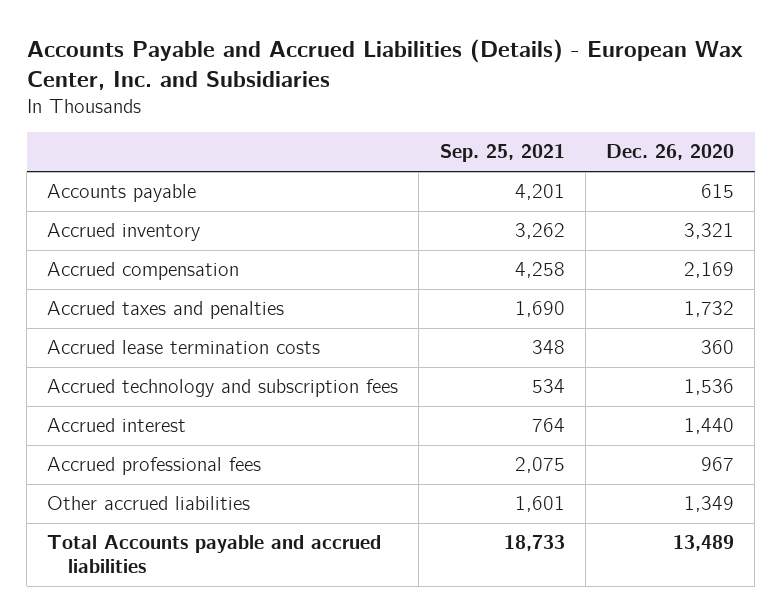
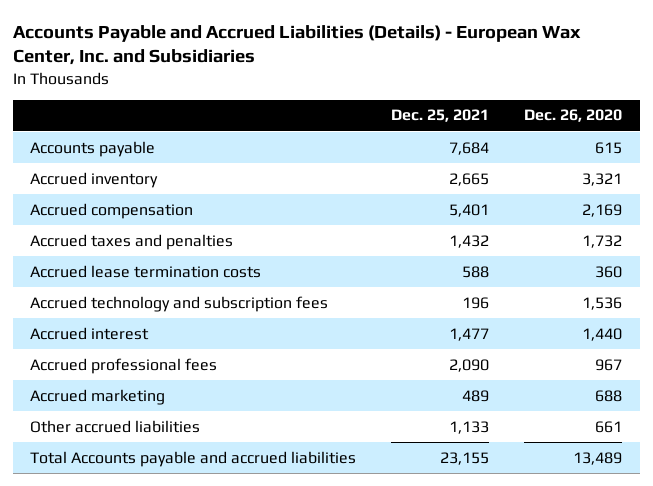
- | Sep. 25, 2021 | Dec. 26, 2020
+ | Dec. 25, 2021 | Dec. 26, 2020
- Other accrued liabilities | 1,601 | 1,349
+ Accrued marketing | 489 | 688
+ Other accrued liabilities | 1,133 | 661

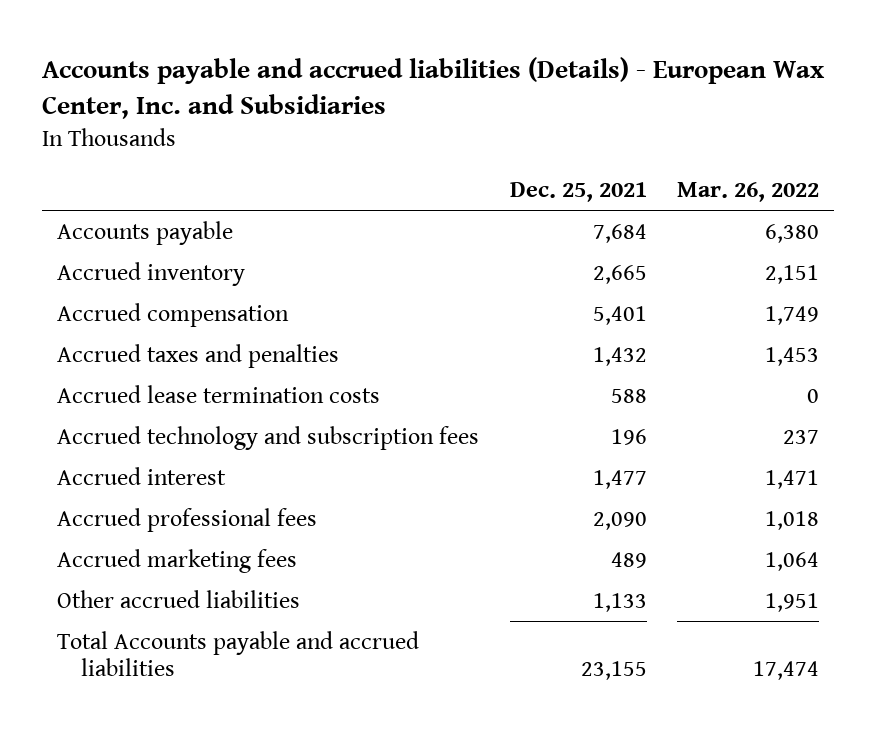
- Accounts Payable and Accrued Liabilities (Details) - European Wax Center, Inc. and Subsidiaries
+ Accounts payable and accrued liabilities (Details) - European Wax Center, Inc. and Subsidiaries
- | Dec. 25, 2021 | Dec. 26, 2020
+ | Dec. 25, 2021 | Mar. 26, 2022
- Accrued marketing | 489 | 688
+ Accrued marketing fees | 489 | 1,064

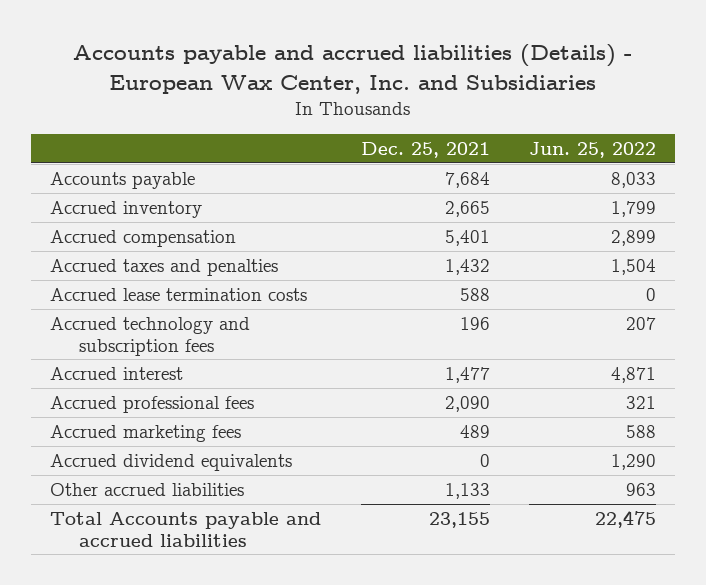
- | Dec. 25, 2021 | Mar. 26, 2022
+ | Dec. 25, 2021 | Jun. 25, 2022
+ Accrued dividend equivalents | 0 | 1,290

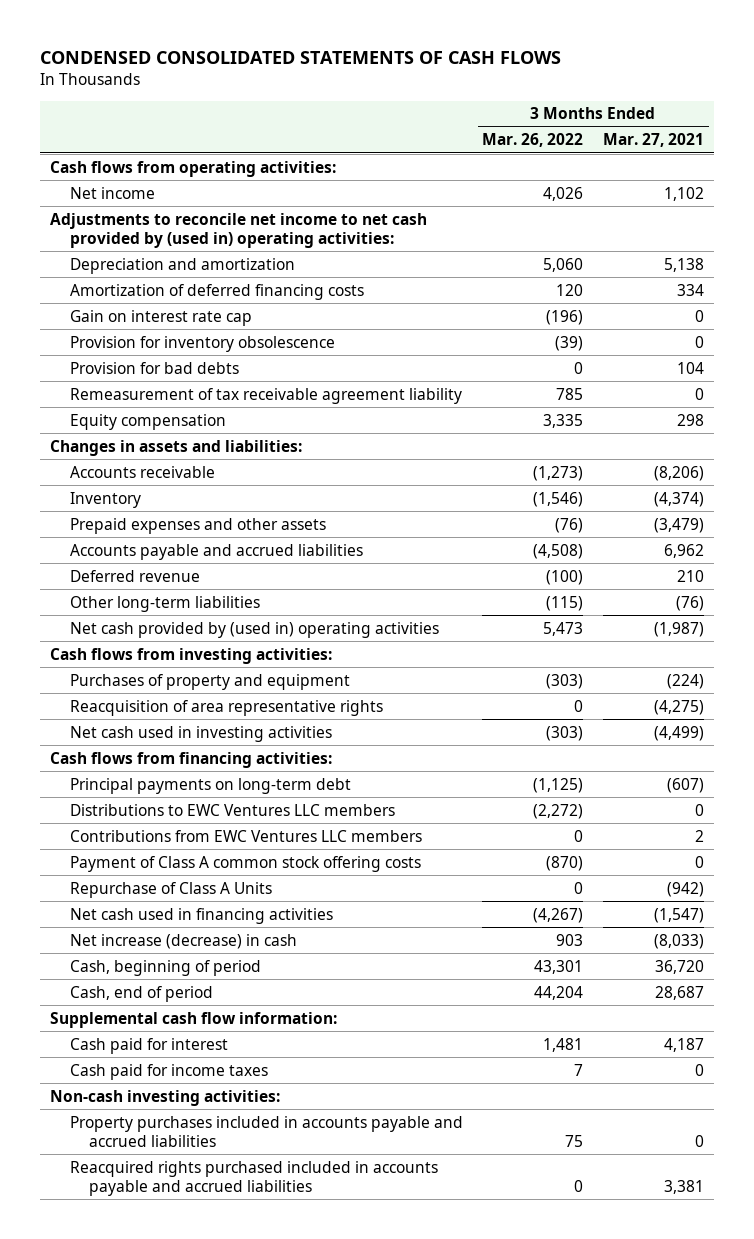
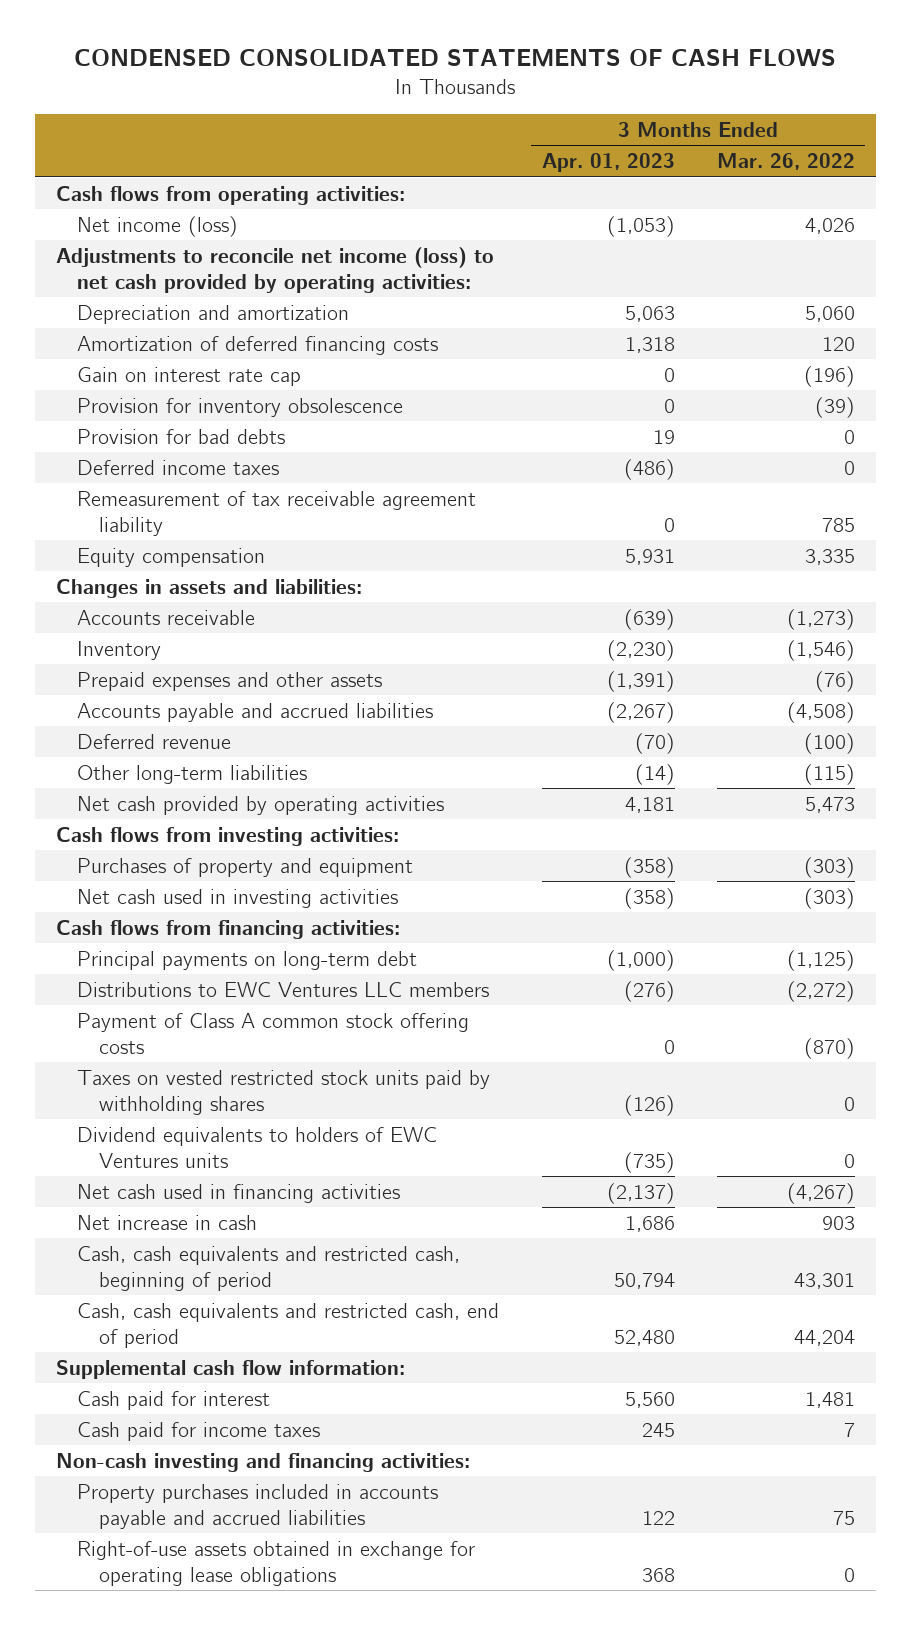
- | 3 Months Ended Mar. 26, 2022 | 3 Months Ended Mar. 27, 2021
+ | 3 Months Ended Apr. 01, 2023 | 3 Months Ended Mar. 26, 2022
- Net income | 4,026 | 1,102
- Adjustments to reconcile net income to net cash provided by (used in) operating activities:
+ Net income (loss) | (1,053) | 4,026
+ Adjustments to reconcile net income (loss) to net cash provided by operating activities:
+ Deferred income taxes | (486) | 0
- Net cash provided by (used in) operating activities | 5,473 | (1,987)
+ Net cash provided by operating activities | 4,181 | 5,473
- Reacquisition of area representative rights | 0 | (4,275)
- Contributions from EWC Ventures LLC members | 0 | 2
- Repurchase of Class A Units | 0 | (942)
+ Taxes on vested restricted stock units paid by withholding shares | (126) | 0
+ Dividend equivalents to holders of EWC Ventures units | (735) | 0
- Net increase (decrease) in cash | 903 | (8,033)
- Cash, beginning of period | 43,301 | 36,720
- Cash, end of period | 44,204 | 28,687
+ Net increase in cash | 1,686 | 903
+ Cash, cash equivalents and restricted cash, beginning of period | 50,794 | 43,301
+ Cash, cash equivalents and restricted cash, end of period | 52,480 | 44,204
- Non-cash investing activities:
+ Non-cash investing and financing activities:
- Reacquired rights purchased included in accounts payable and accrued liabilities | 0 | 3,381
+ Right-of-use assets obtained in exchange for operating lease obligations | 368 | 0

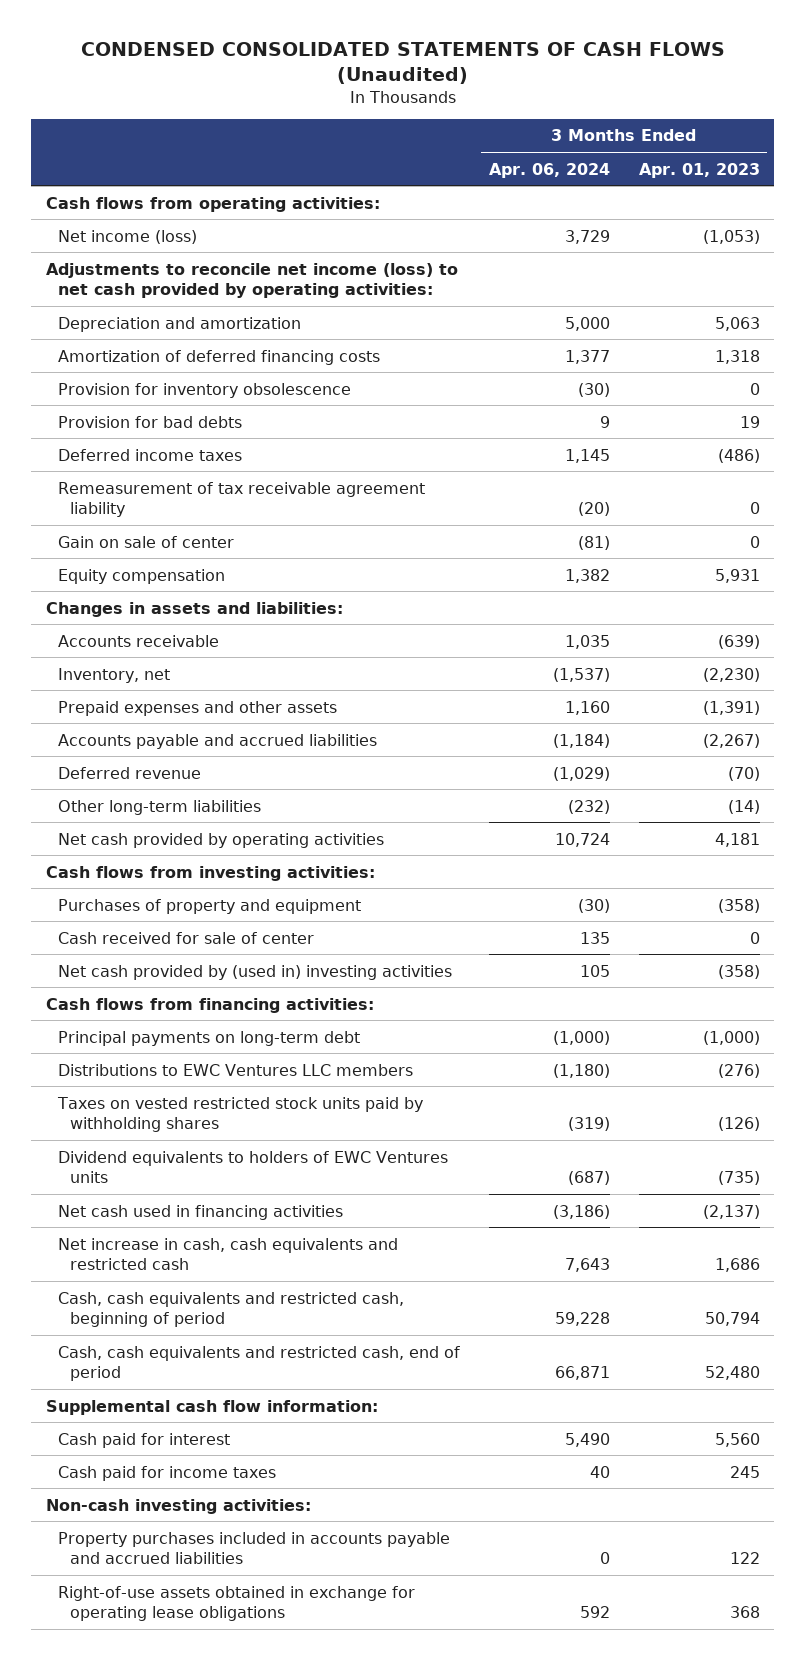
- CONDENSED CONSOLIDATED STATEMENTS OF CASH FLOWS
+ CONDENSED CONSOLIDATED STATEMENTS OF CASH FLOWS (Unaudited)
- | 3 Months Ended Apr. 01, 2023 | 3 Months Ended Mar. 26, 2022
+ | 3 Months Ended Apr. 06, 2024 | 3 Months Ended Apr. 01, 2023
- Gain on interest rate cap | 0 | (196)
+ Gain on sale of center | (81) | 0
- Inventory | (2,230) | (1,546)
+ Inventory, net | (1,537) | (2,230)
- Net cash used in investing activities | (358) | (303)
+ Cash received for sale of center | 135 | 0
+ Net cash provided by (used in) investing activities | 105 | (358)
- Payment of Class A common stock offering costs | 0 | (870)
- Net increase in cash | 1,686 | 903
+ Net increase in cash, cash equivalents and restricted cash | 7,643 | 1,686
- Non-cash investing and financing activities:
+ Non-cash investing activities:

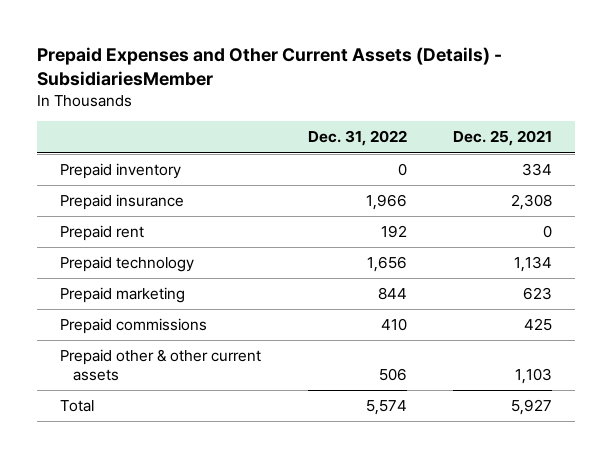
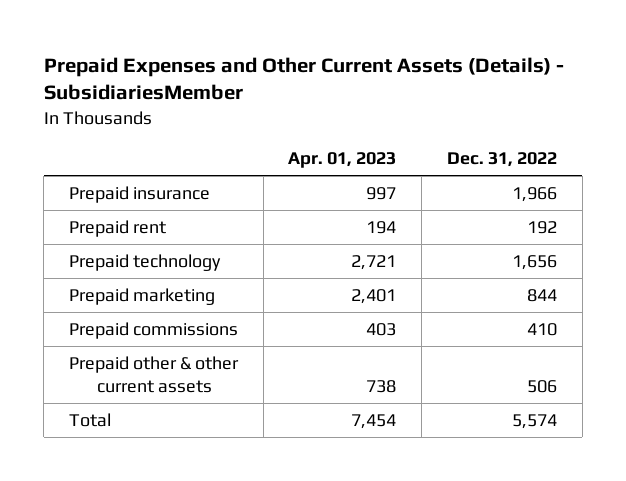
- | Dec. 31, 2022 | Dec. 25, 2021
+ | Apr. 01, 2023 | Dec. 31, 2022
- Prepaid inventory | 0 | 334

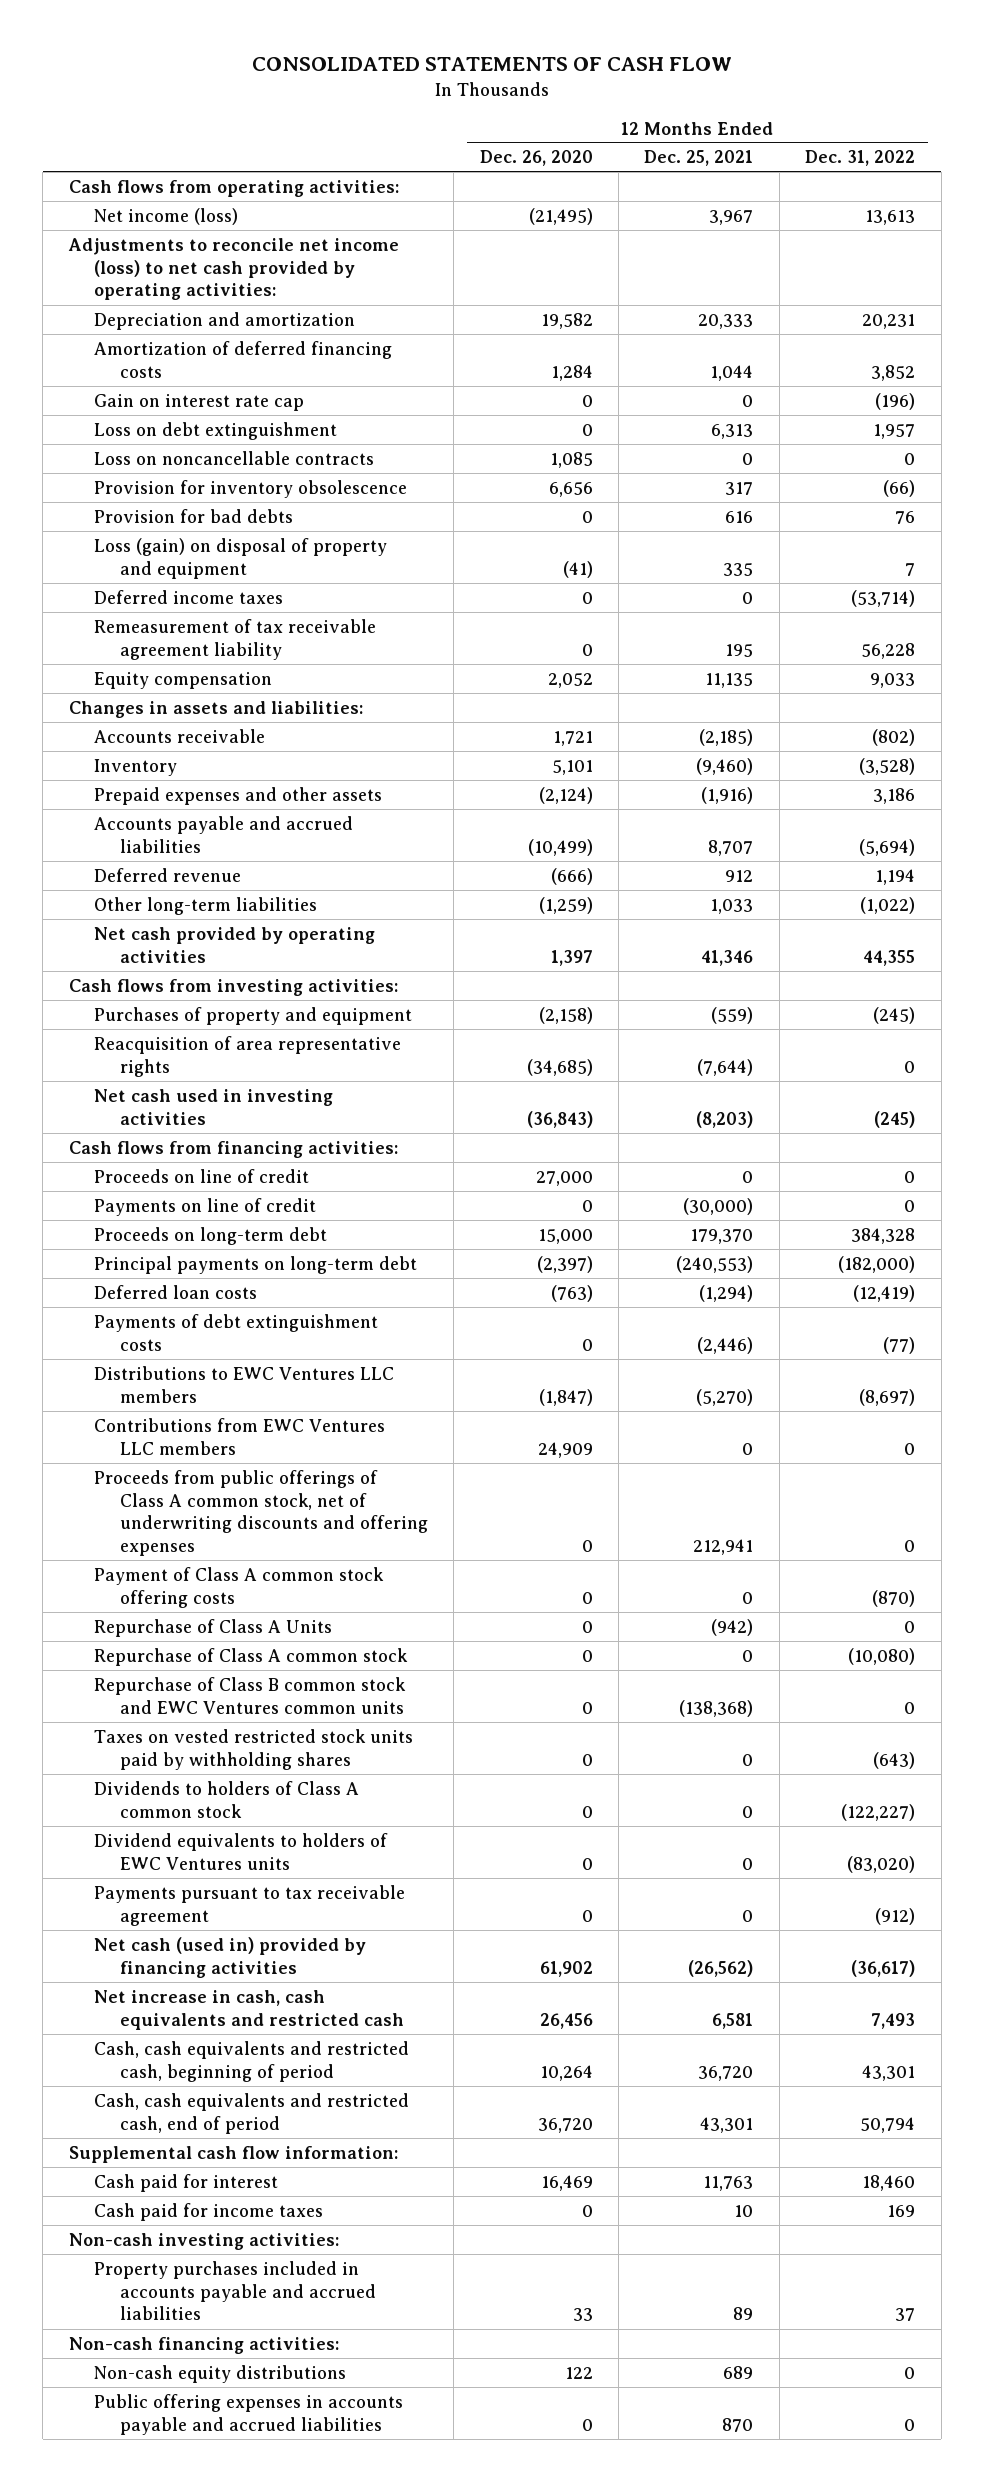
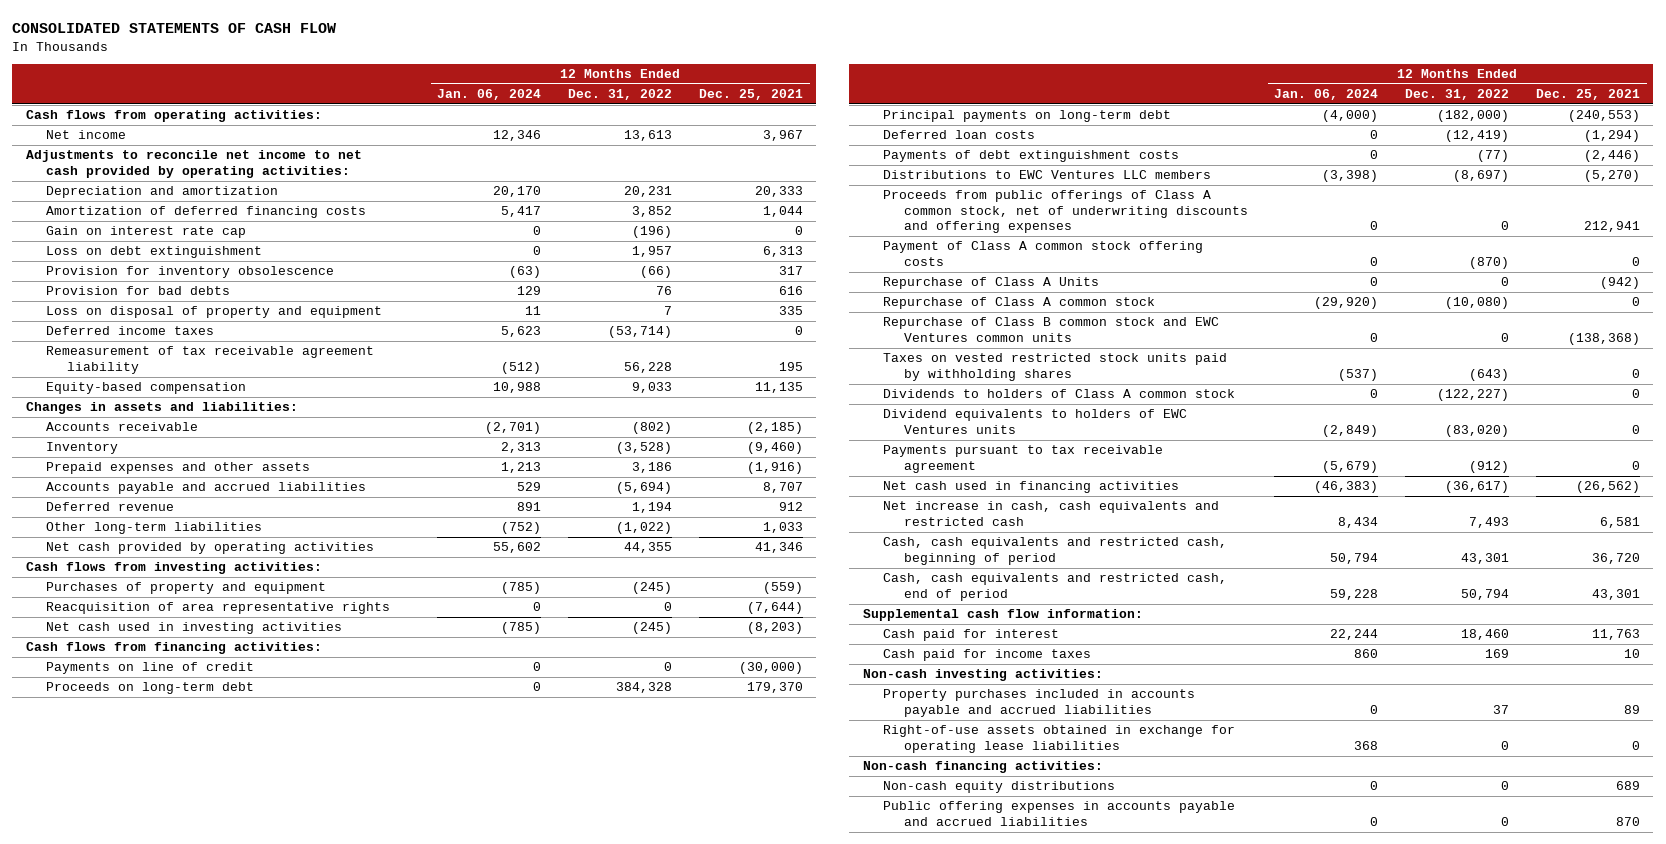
- | 12 Months Ended Dec. 26, 2020 | 12 Months Ended Dec. 25, 2021 | 12 Months Ended Dec. 31, 2022
+ | 12 Months Ended Jan. 06, 2024 | 12 Months Ended Dec. 31, 2022 | 12 Months Ended Dec. 25, 2021
- Net income (loss) | (21,495) | 3,967 | 13,613
- Adjustments to reconcile net income (loss) to net cash provided by operating activities:
+ Net income | 12,346 | 13,613 | 3,967
+ Adjustments to reconcile net income to net cash provided by operating activities:
- Loss on noncancellable contracts | 1,085 | 0 | 0
- Loss (gain) on disposal of property and equipment | (41) | 335 | 7
+ Loss on disposal of property and equipment | 11 | 7 | 335
- Equity compensation | 2,052 | 11,135 | 9,033
+ Equity-based compensation | 10,988 | 9,033 | 11,135
- Proceeds on line of credit | 27,000 | 0 | 0
- Contributions from EWC Ventures LLC members | 24,909 | 0 | 0
- Net cash (used in) provided by financing activities | 61,902 | (26,562) | (36,617)
+ Net cash used in financing activities | (46,383) | (36,617) | (26,562)
+ Right-of-use assets obtained in exchange for operating lease liabilities | 368 | 0 | 0

